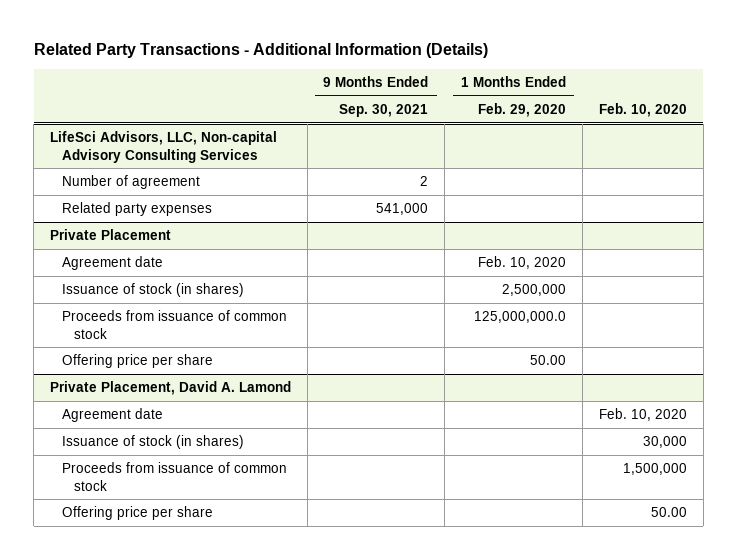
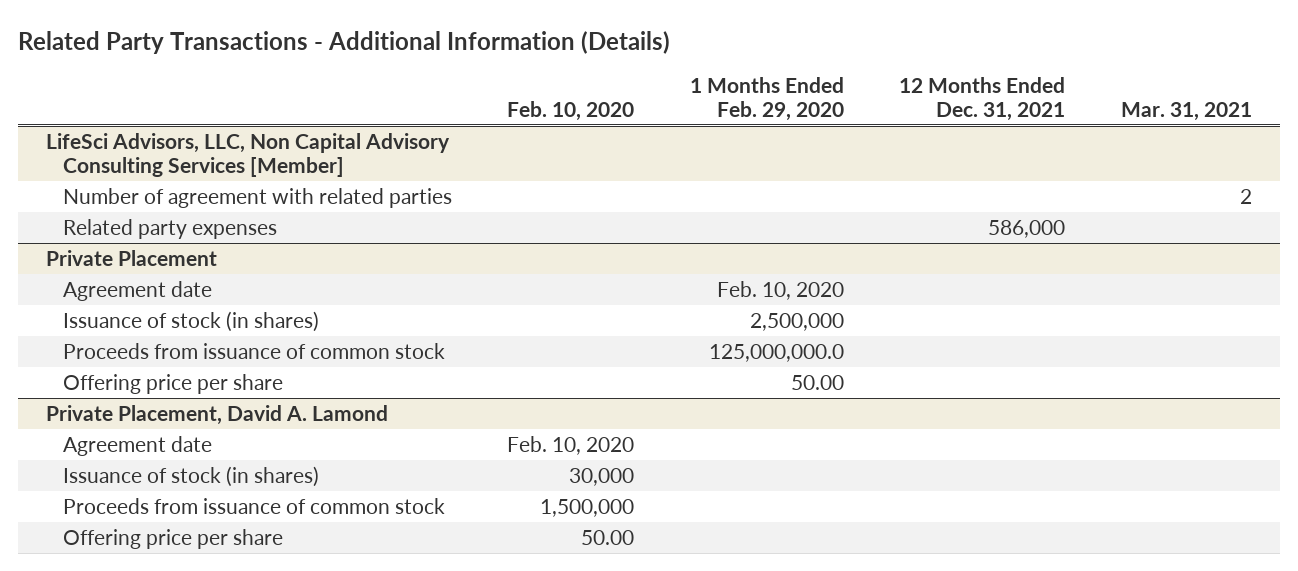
- | 9 Months Ended Sep. 30, 2021 | 1 Months Ended Feb. 29, 2020 | Feb. 10, 2020
+ | Feb. 10, 2020 | 1 Months Ended Feb. 29, 2020 | 12 Months Ended Dec. 31, 2021 | Mar. 31, 2021
- LifeSci Advisors, LLC, Non-capital Advisory Consulting Services
- Number of agreement | 2 | |
+ LifeSci Advisors, LLC, Non Capital Advisory Consulting Services [Member]
+ Number of agreement with related parties | | | | 2

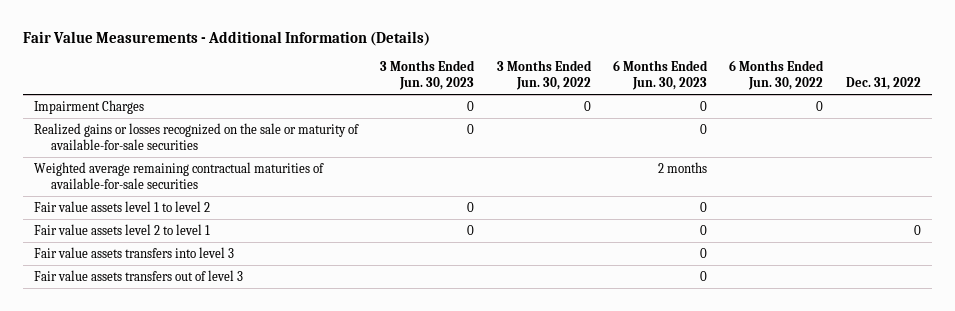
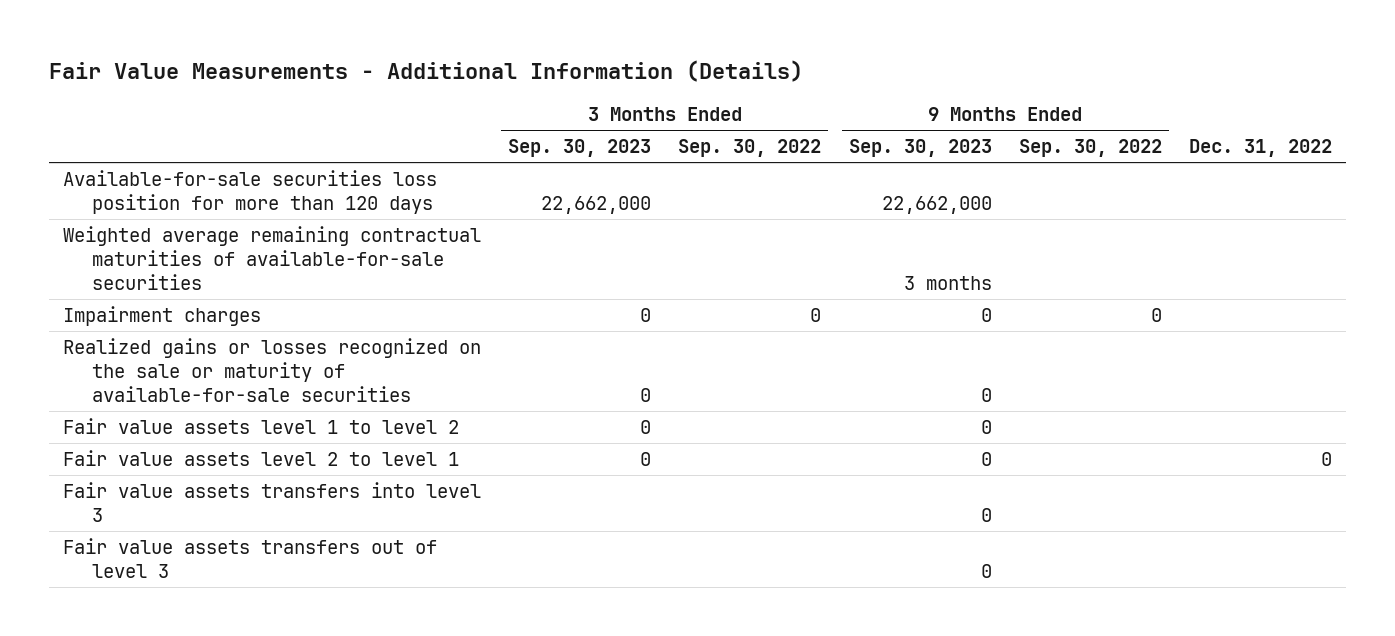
- | 3 Months Ended Jun. 30, 2023 | 3 Months Ended Jun. 30, 2022 | 6 Months Ended Jun. 30, 2023 | 6 Months Ended Jun. 30, 2022 | Dec. 31, 2022
+ | 3 Months Ended Sep. 30, 2023 | 3 Months Ended Sep. 30, 2022 | 9 Months Ended Sep. 30, 2023 | 9 Months Ended Sep. 30, 2022 | Dec. 31, 2022
- Impairment Charges | 0 | 0 | 0 | 0 |
+ Available-for-sale securities loss position for more than 120 days | 22,662,000 | | 22,662,000 | |
+ Impairment charges | 0 | 0 | 0 | 0 |
moved down: Realized gains or losses recognized on the sale or maturity of available-for-sale securities | 0 | | 0 | |

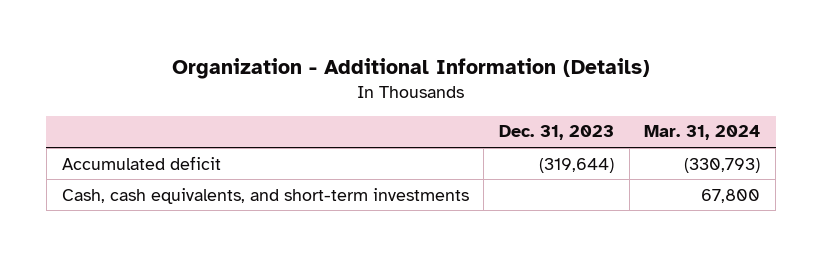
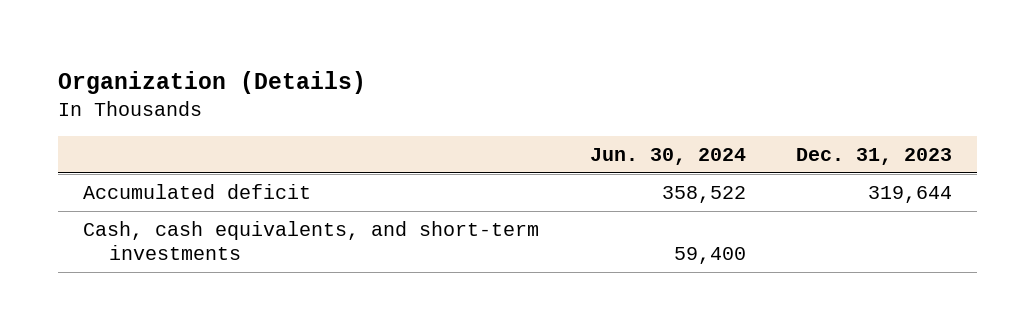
- Organization - Additional Information (Details)
+ Organization (Details)
- | Dec. 31, 2023 | Mar. 31, 2024
+ | Jun. 30, 2024 | Dec. 31, 2023
- Accumulated deficit | (319,644) | (330,793)
+ Accumulated deficit | 358,522 | 319,644

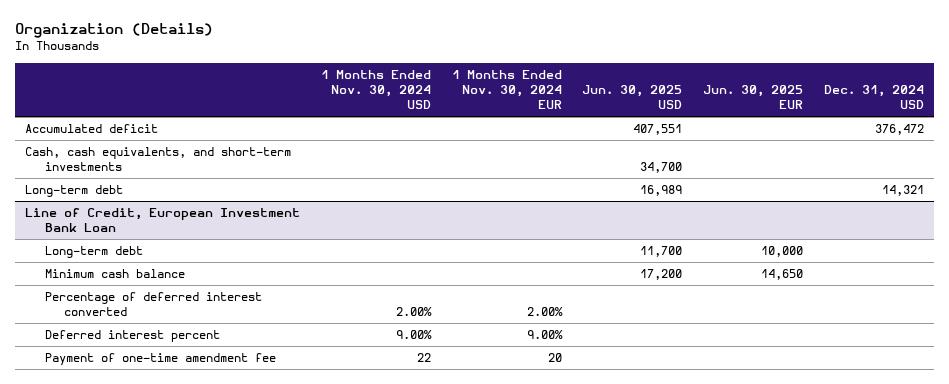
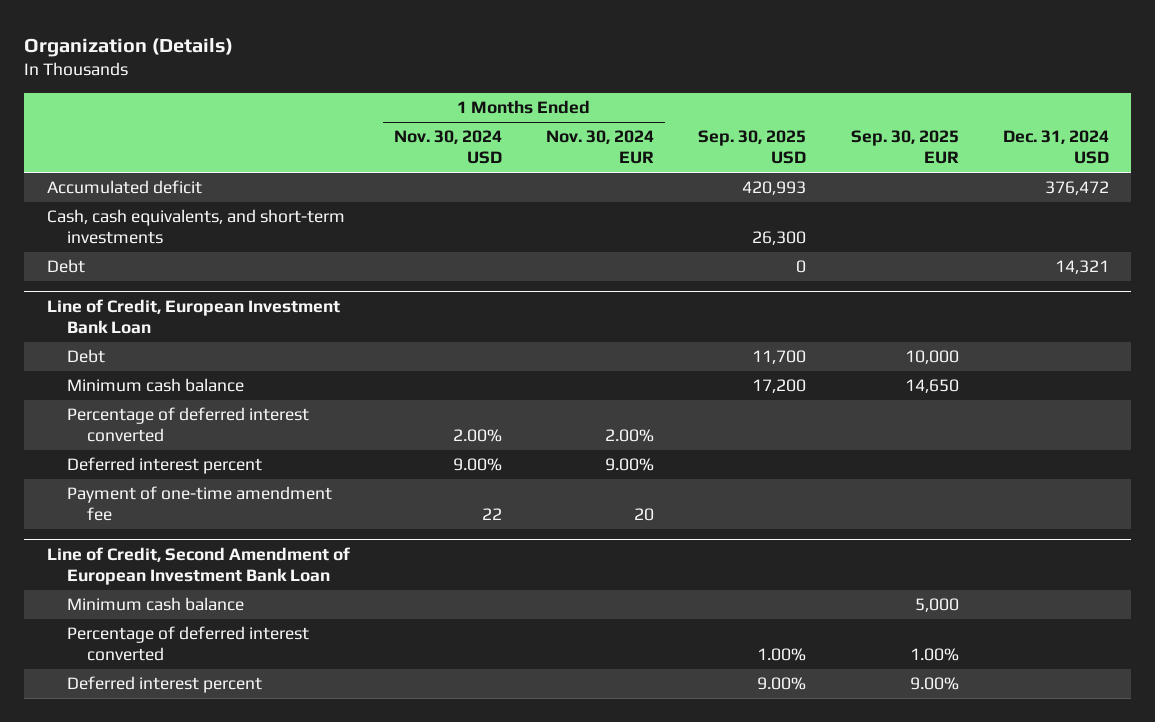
- | 1 Months Ended Nov. 30, 2024 USD | 1 Months Ended Nov. 30, 2024 EUR | Jun. 30, 2025 USD | Jun. 30, 2025 EUR | Dec. 31, 2024 USD
+ | 1 Months Ended Nov. 30, 2024 USD | 1 Months Ended Nov. 30, 2024 EUR | Sep. 30, 2025 USD | Sep. 30, 2025 EUR | Dec. 31, 2024 USD
- Long-term debt | | | 16,989 | | 14,321
+ Debt | | | 0 | | 14,321
@ Line of Credit, European Investment Bank Loan
- Long-term debt | | | 11,700 | 10,000 |
+ Debt | | | 11,700 | 10,000 |
+ Line of Credit, Second Amendment of European Investment Bank Loan
+ Minimum cash balance | | | | 5,000 |
+ Percentage of deferred interest converted | | | 1.00% | 1.00% |
+ Deferred interest percent | | | 9.00% | 9.00% |

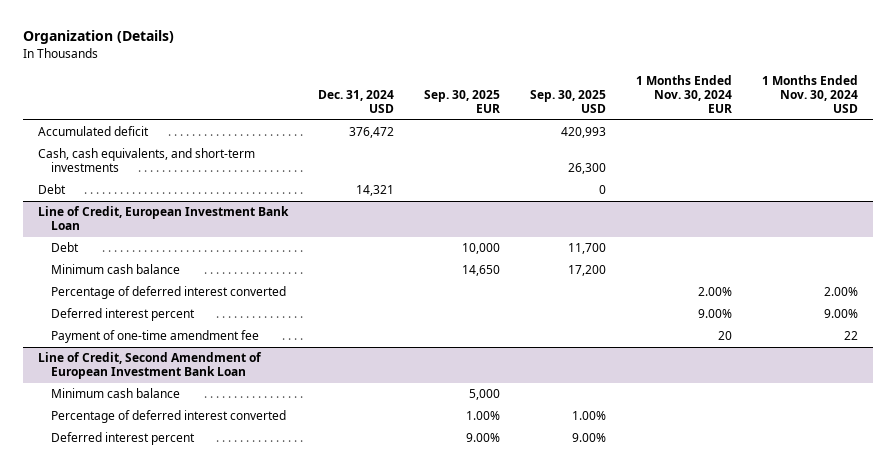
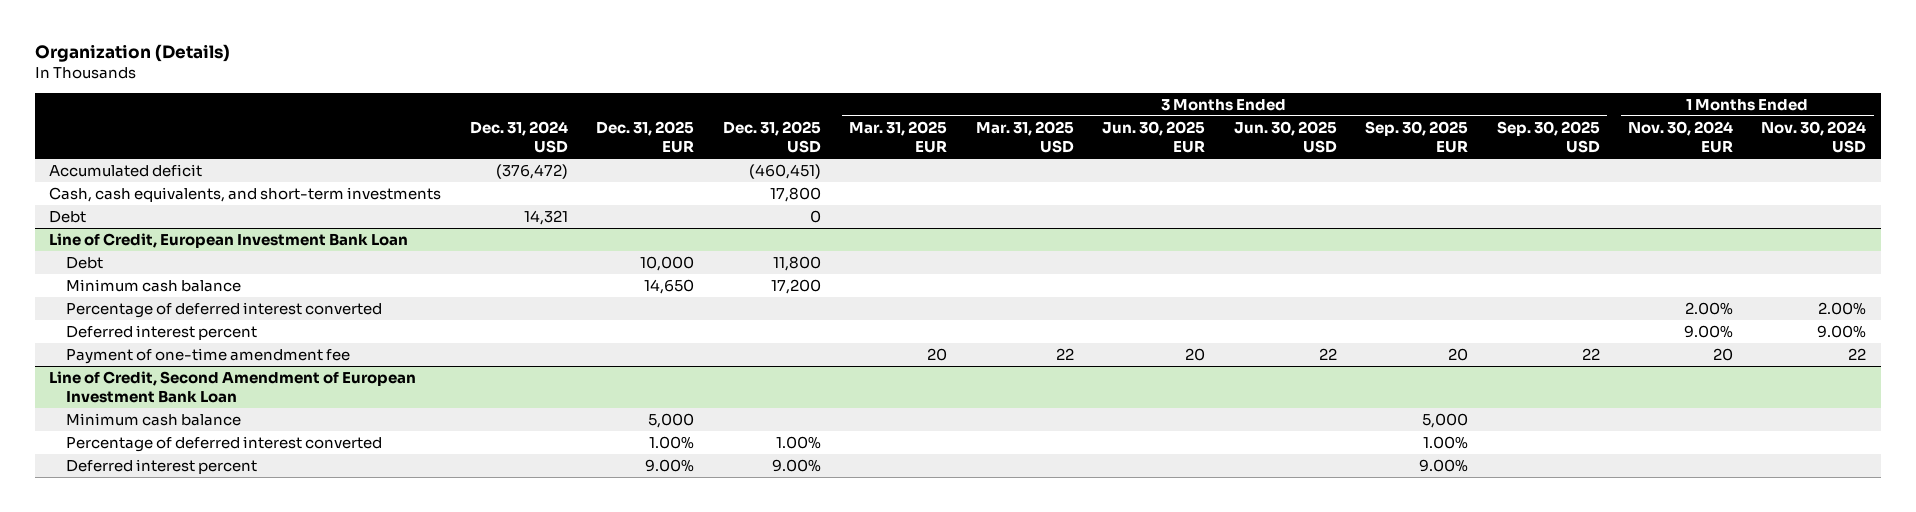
- | Dec. 31, 2024 USD | Sep. 30, 2025 EUR | Sep. 30, 2025 USD | 1 Months Ended Nov. 30, 2024 EUR | 1 Months Ended Nov. 30, 2024 USD
+ | Dec. 31, 2024 USD | Dec. 31, 2025 EUR | Dec. 31, 2025 USD | 3 Months Ended Mar. 31, 2025 EUR | 3 Months Ended Mar. 31, 2025 USD | 3 Months Ended Jun. 30, 2025 EUR | 3 Months Ended Jun. 30, 2025 USD | 3 Months Ended Sep. 30, 2025 EUR | 3 Months Ended Sep. 30, 2025 USD | 1 Months Ended Nov. 30, 2024 EUR | 1 Months Ended Nov. 30, 2024 USD
- Accumulated deficit | 376,472 | | 420,993 | |
+ Accumulated deficit | (376,472) | | (460,451) | | | | | | | |

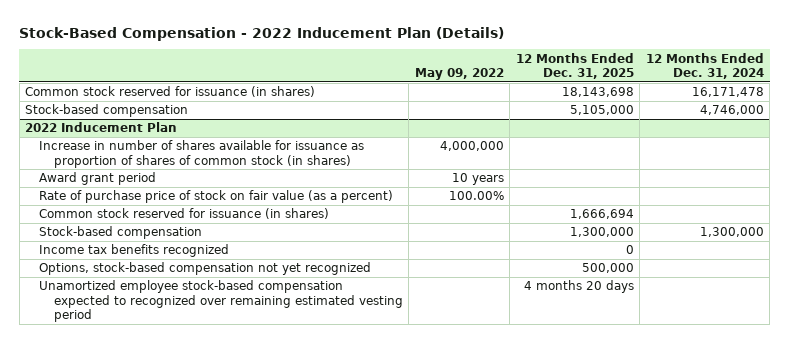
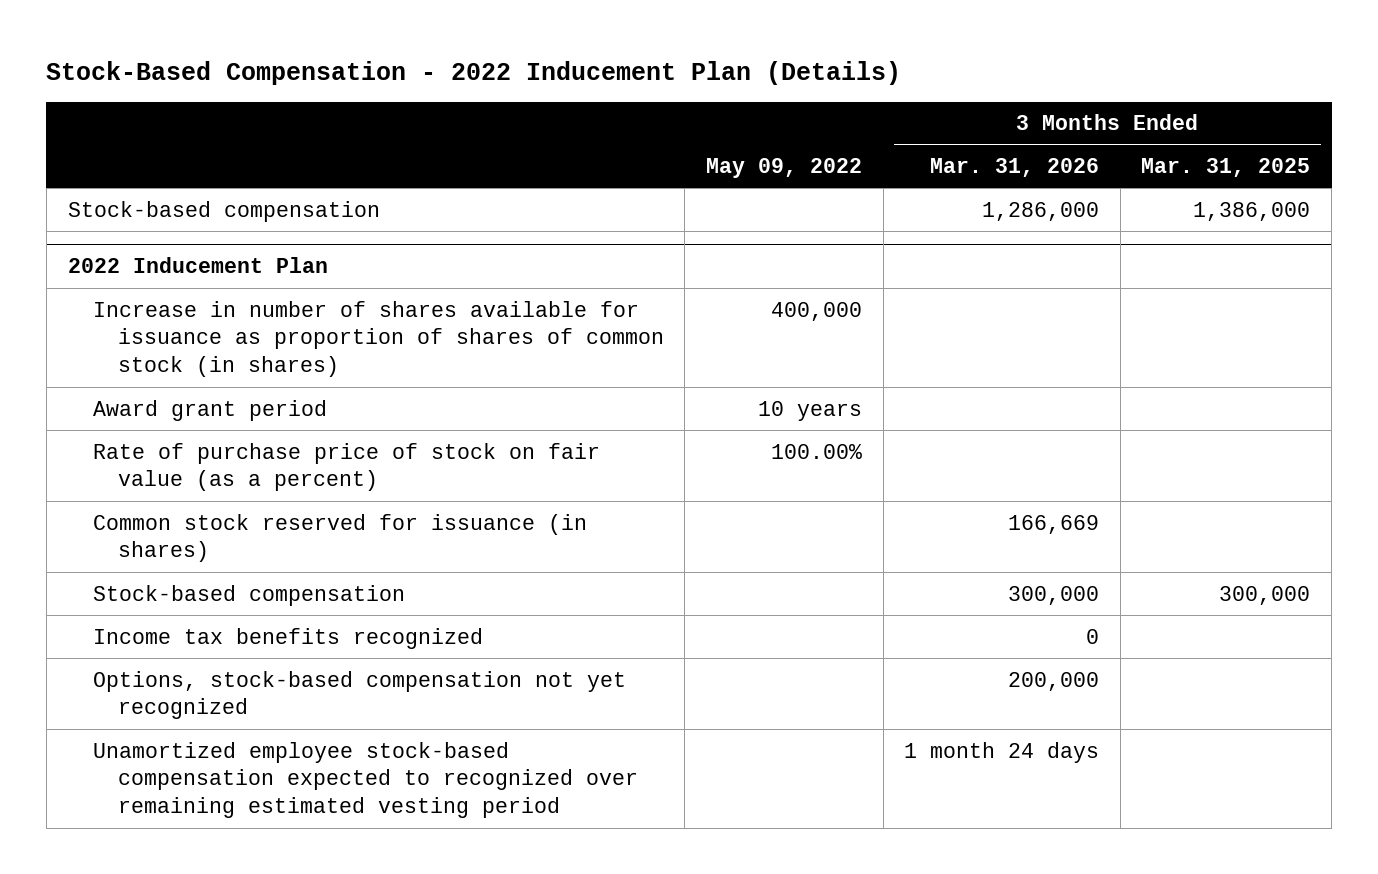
- | May 09, 2022 | 12 Months Ended Dec. 31, 2025 | 12 Months Ended Dec. 31, 2024
+ | May 09, 2022 | 3 Months Ended Mar. 31, 2026 | 3 Months Ended Mar. 31, 2025
- Common stock reserved for issuance (in shares) | | 18,143,698 | 16,171,478
@ 2022 Inducement Plan
- Increase in number of shares available for issuance as proportion of shares of common stock (in shares) | 4,000,000 | |
+ Increase in number of shares available for issuance as proportion of shares of common stock (in shares) | 400,000 | |

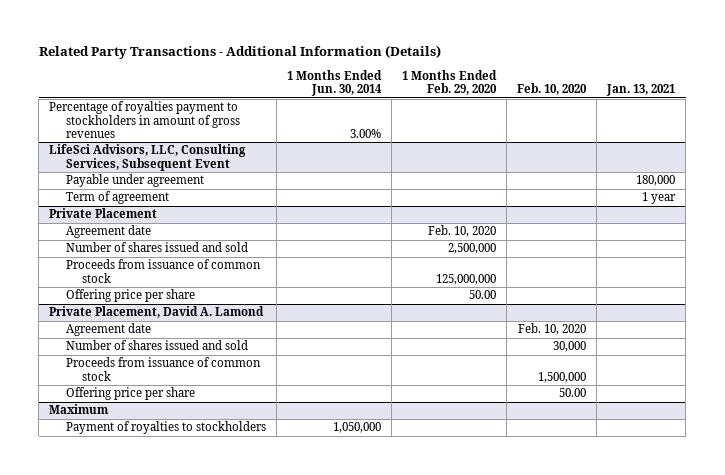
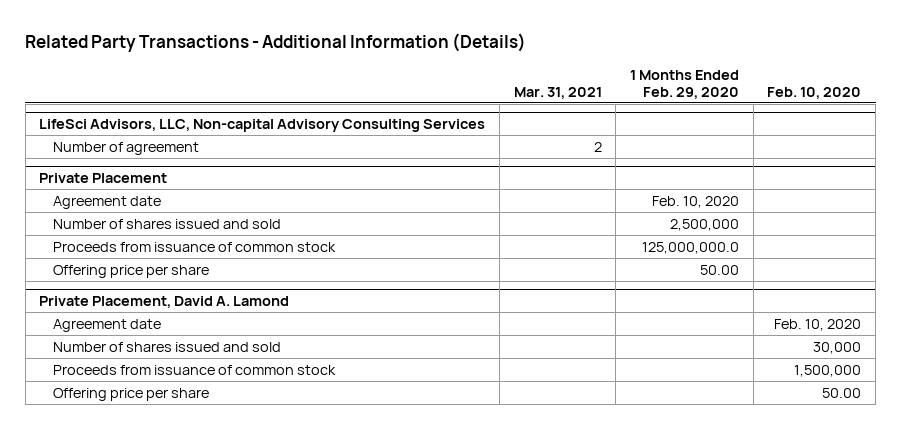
- | 1 Months Ended Jun. 30, 2014 | 1 Months Ended Feb. 29, 2020 | Feb. 10, 2020 | Jan. 13, 2021
+ | Mar. 31, 2021 | 1 Months Ended Feb. 29, 2020 | Feb. 10, 2020
- Percentage of royalties payment to stockholders in amount of gross revenues | 3.00% | | |
- LifeSci Advisors, LLC, Consulting Services, Subsequent Event
- Payable under agreement | | | | 180,000
- Term of agreement | | | | 1 year
+ LifeSci Advisors, LLC, Non-capital Advisory Consulting Services
+ Number of agreement | 2 | |
@ Private Placement
- Proceeds from issuance of common stock | | 125,000,000 | |
+ Proceeds from issuance of common stock | | 125,000,000.0 |
- Maximum
- Payment of royalties to stockholders | 1,050,000 | | |

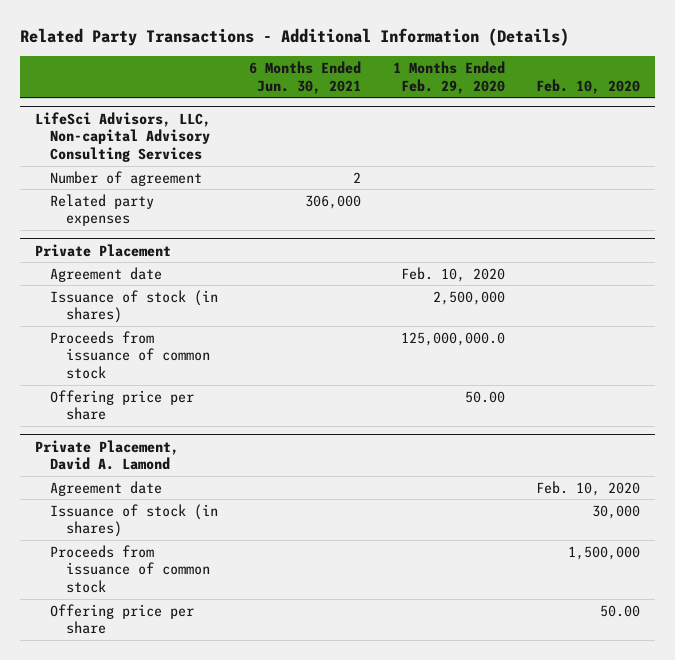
- | Mar. 31, 2021 | 1 Months Ended Feb. 29, 2020 | Feb. 10, 2020
+ | 6 Months Ended Jun. 30, 2021 | 1 Months Ended Feb. 29, 2020 | Feb. 10, 2020
@ LifeSci Advisors, LLC, Non-capital Advisory Consulting Services
+ Related party expenses | 306,000 | |
@ Private Placement
- Number of shares issued and sold | | 2,500,000 |
+ Issuance of stock (in shares) | | 2,500,000 |
@ Private Placement, David A. Lamond
- Number of shares issued and sold | | | 30,000
+ Issuance of stock (in shares) | | | 30,000

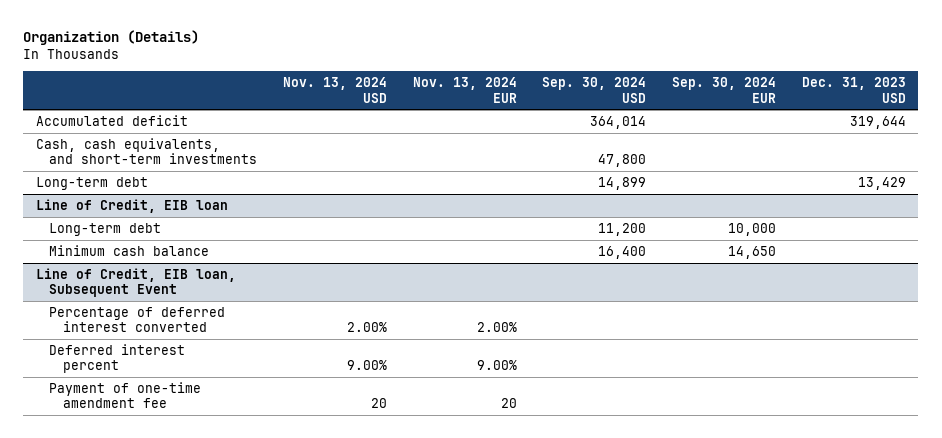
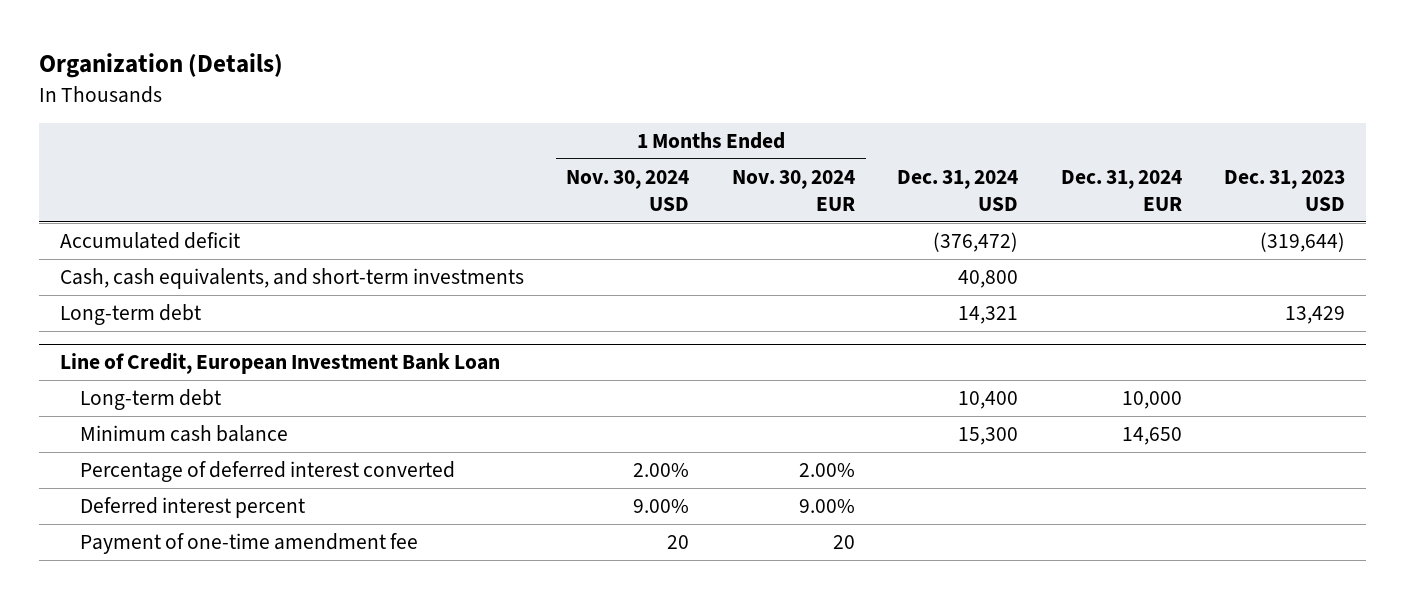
- | Nov. 13, 2024 USD | Nov. 13, 2024 EUR | Sep. 30, 2024 USD | Sep. 30, 2024 EUR | Dec. 31, 2023 USD
+ | 1 Months Ended Nov. 30, 2024 USD | 1 Months Ended Nov. 30, 2024 EUR | Dec. 31, 2024 USD | Dec. 31, 2024 EUR | Dec. 31, 2023 USD
- Accumulated deficit | | | 364,014 | | 319,644
+ Accumulated deficit | | | (376,472) | | (319,644)
- Line of Credit, EIB loan
+ Line of Credit, European Investment Bank Loan
- Line of Credit, EIB loan, Subsequent Event
- Percentage of deferred interest converted | 2.00% | 2.00% | | |
- Deferred interest percent | 9.00% | 9.00% | | |
- Payment of one-time amendment fee | 20 | 20 | | |
+ Percentage of deferred interest converted | 2.00% | 2.00% | | |
+ Deferred interest percent | 9.00% | 9.00% | | |
+ Payment of one-time amendment fee | 20 | 20 | | |

